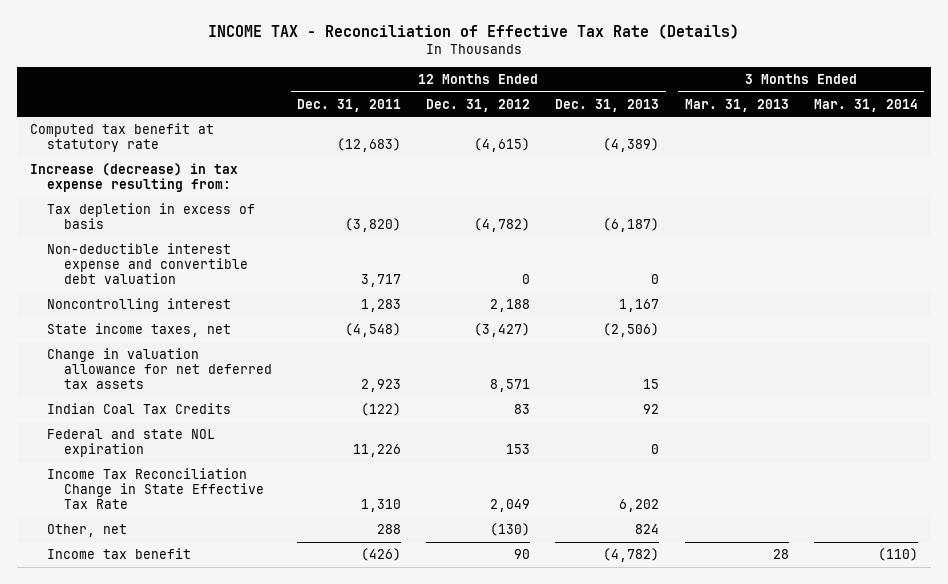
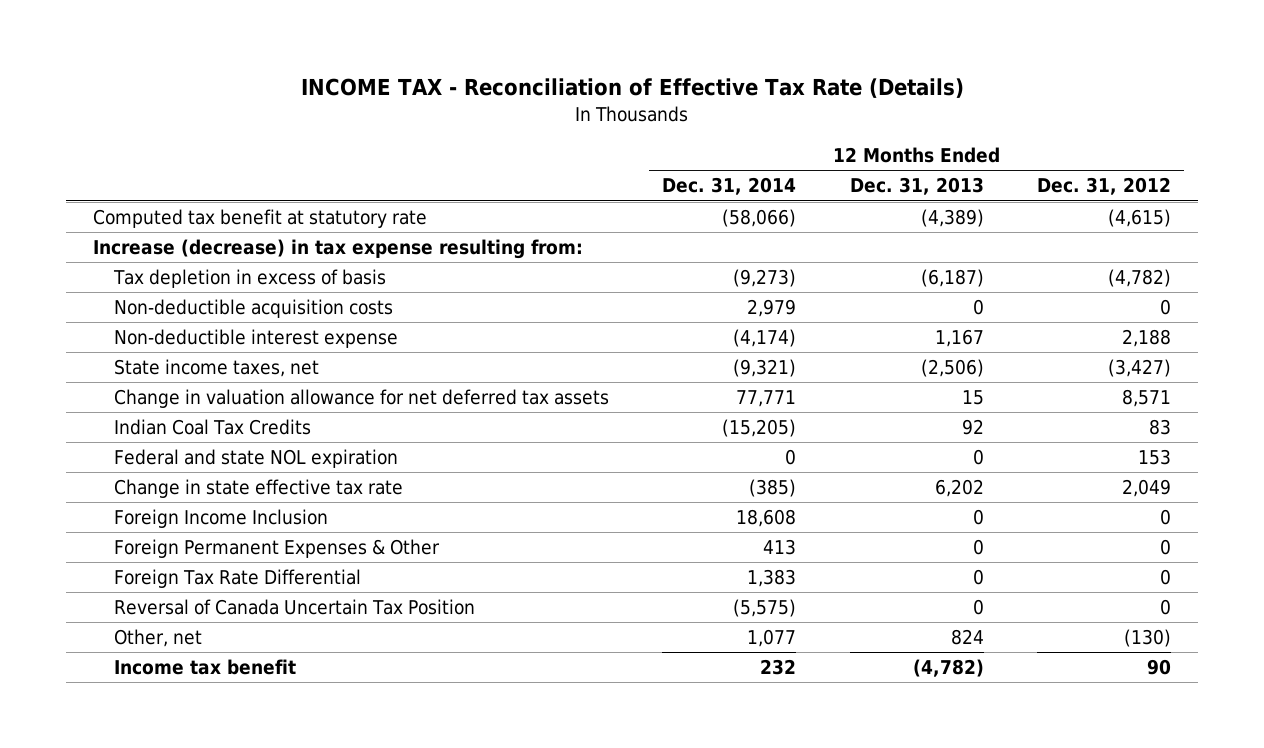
- | 12 Months Ended Dec. 31, 2011 | 12 Months Ended Dec. 31, 2012 | 12 Months Ended Dec. 31, 2013 | 3 Months Ended Mar. 31, 2013 | 3 Months Ended Mar. 31, 2014
+ | 12 Months Ended Dec. 31, 2014 | 12 Months Ended Dec. 31, 2013 | 12 Months Ended Dec. 31, 2012
- Non-deductible interest expense and convertible debt valuation | 3,717 | 0 | 0 | |
- Noncontrolling interest | 1,283 | 2,188 | 1,167 | |
+ Non-deductible acquisition costs | 2,979 | 0 | 0
+ Non-deductible interest expense | (4,174) | 1,167 | 2,188
- Income Tax Reconciliation Change in State Effective Tax Rate | 1,310 | 2,049 | 6,202 | |
+ Change in state effective tax rate | (385) | 6,202 | 2,049
+ Foreign Income Inclusion | 18,608 | 0 | 0
+ Foreign Permanent Expenses & Other | 413 | 0 | 0
+ Foreign Tax Rate Differential | 1,383 | 0 | 0
+ Reversal of Canada Uncertain Tax Position | (5,575) | 0 | 0

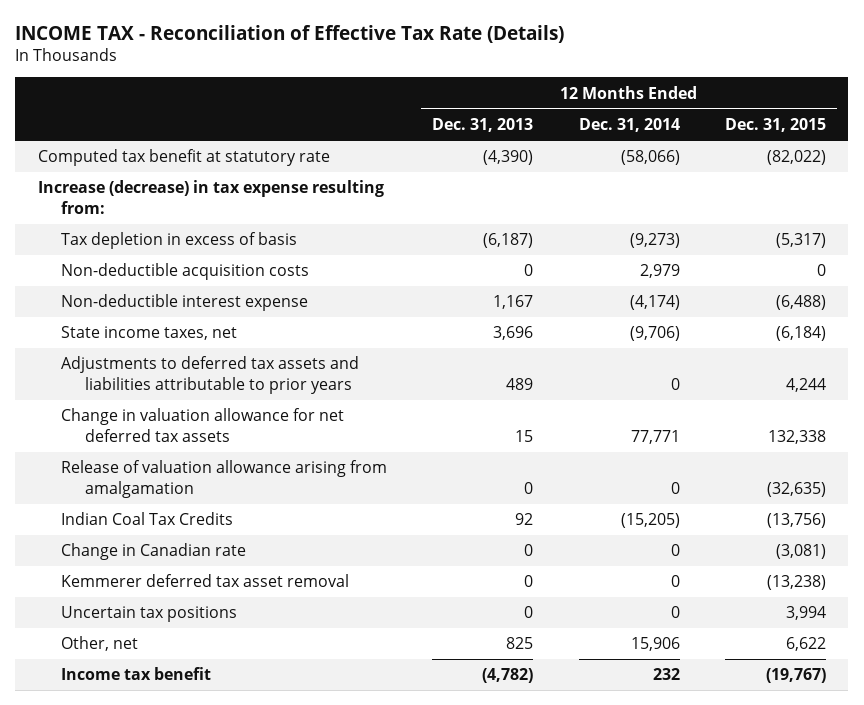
- | 12 Months Ended Dec. 31, 2014 | 12 Months Ended Dec. 31, 2013 | 12 Months Ended Dec. 31, 2012
+ | 12 Months Ended Dec. 31, 2013 | 12 Months Ended Dec. 31, 2014 | 12 Months Ended Dec. 31, 2015
- Computed tax benefit at statutory rate | (58,066) | (4,389) | (4,615)
+ Computed tax benefit at statutory rate | (4,390) | (58,066) | (82,022)
- State income taxes, net | (9,321) | (2,506) | (3,427)
+ State income taxes, net | 3,696 | (9,706) | (6,184)
+ Adjustments to deferred tax assets and liabilities attributable to prior years | 489 | 0 | 4,244
+ Release of valuation allowance arising from amalgamation | 0 | 0 | (32,635)
- Federal and state NOL expiration | 0 | 0 | 153
- Change in state effective tax rate | (385) | 6,202 | 2,049
- Foreign Income Inclusion | 18,608 | 0 | 0
- Foreign Permanent Expenses & Other | 413 | 0 | 0
- Foreign Tax Rate Differential | 1,383 | 0 | 0
- Reversal of Canada Uncertain Tax Position | (5,575) | 0 | 0
- Other, net | 1,077 | 824 | (130)
+ Change in Canadian rate | 0 | 0 | (3,081)
+ Kemmerer deferred tax asset removal | 0 | 0 | (13,238)
+ Uncertain tax positions | 0 | 0 | 3,994
+ Other, net | 825 | 15,906 | 6,622

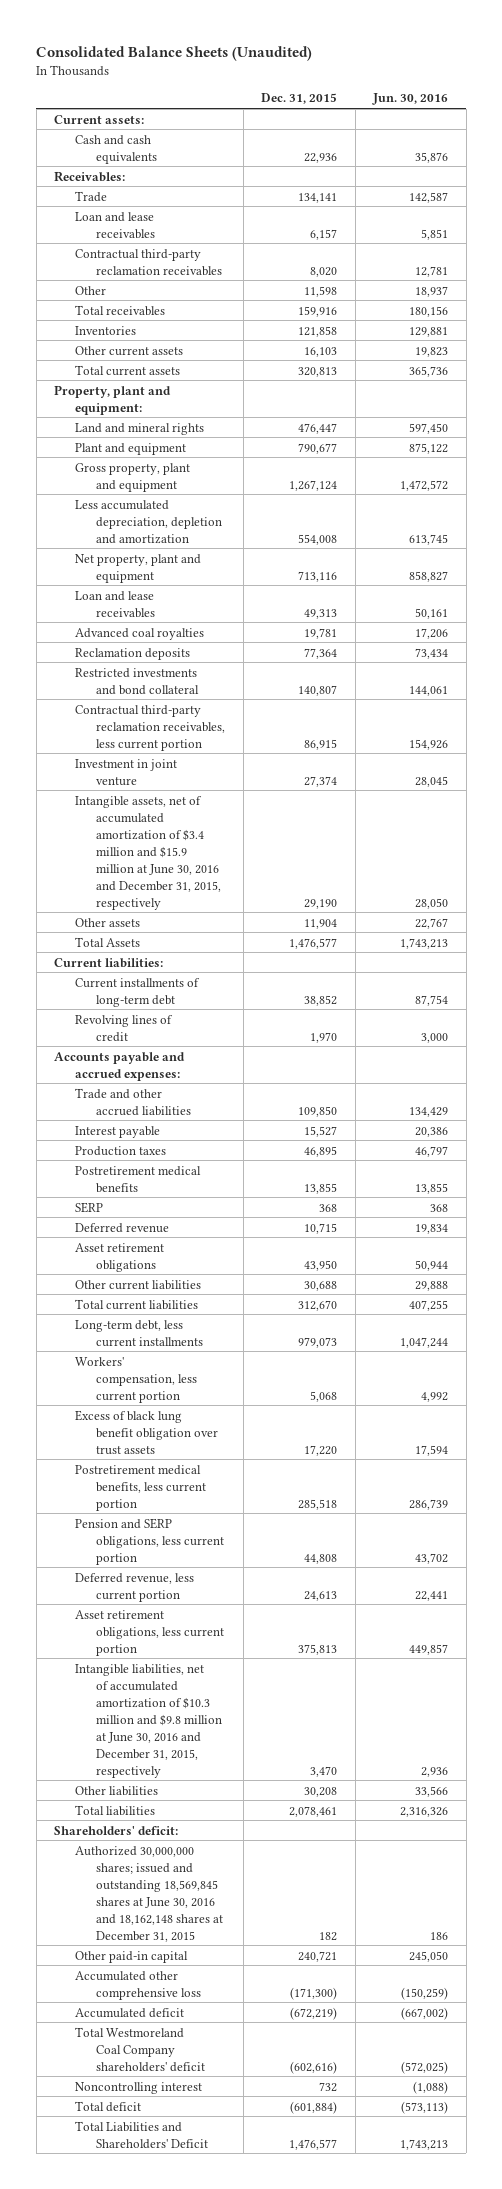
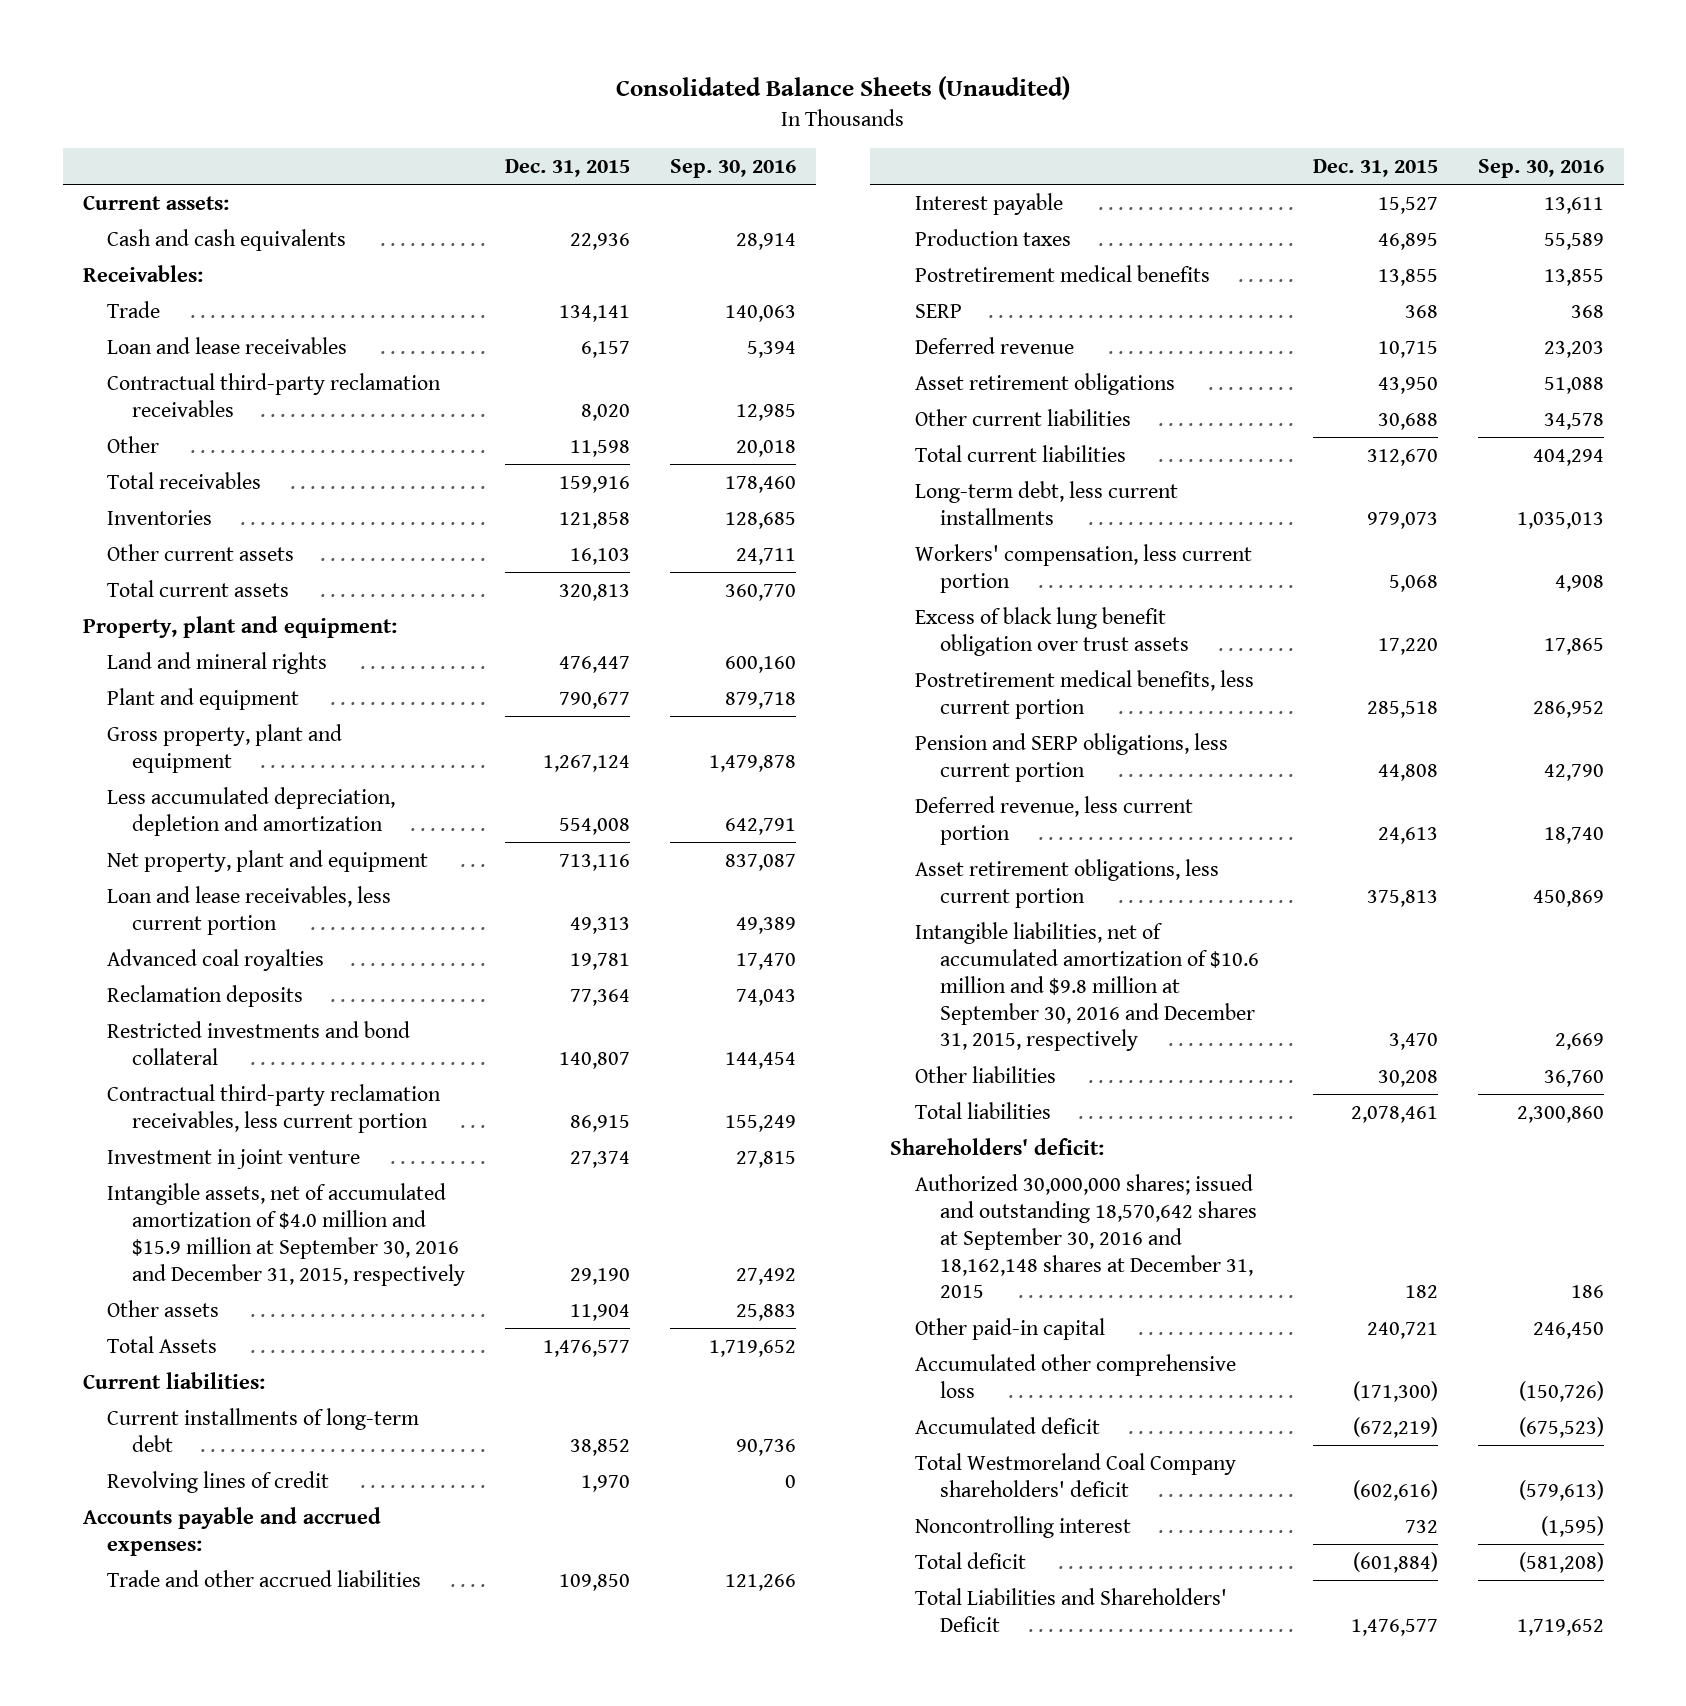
- | Dec. 31, 2015 | Jun. 30, 2016
+ | Dec. 31, 2015 | Sep. 30, 2016
- Loan and lease receivables | 49,313 | 50,161
+ Loan and lease receivables, less current portion | 49,313 | 49,389
- Intangible assets, net of accumulated amortization of $3.4 million and $15.9 million at June 30, 2016 and December 31, 2015, respectively | 29,190 | 28,050
+ Intangible assets, net of accumulated amortization of $4.0 million and $15.9 million at September 30, 2016 and December 31, 2015, respectively | 29,190 | 27,492
- Intangible liabilities, net of accumulated amortization of $10.3 million and $9.8 million at June 30, 2016 and December 31, 2015, respectively | 3,470 | 2,936
+ Intangible liabilities, net of accumulated amortization of $10.6 million and $9.8 million at September 30, 2016 and December 31, 2015, respectively | 3,470 | 2,669
- Authorized 30,000,000 shares; issued and outstanding 18,569,845 shares at June 30, 2016 and 18,162,148 shares at December 31, 2015 | 182 | 186
+ Authorized 30,000,000 shares; issued and outstanding 18,570,642 shares at September 30, 2016 and 18,162,148 shares at December 31, 2015 | 182 | 186

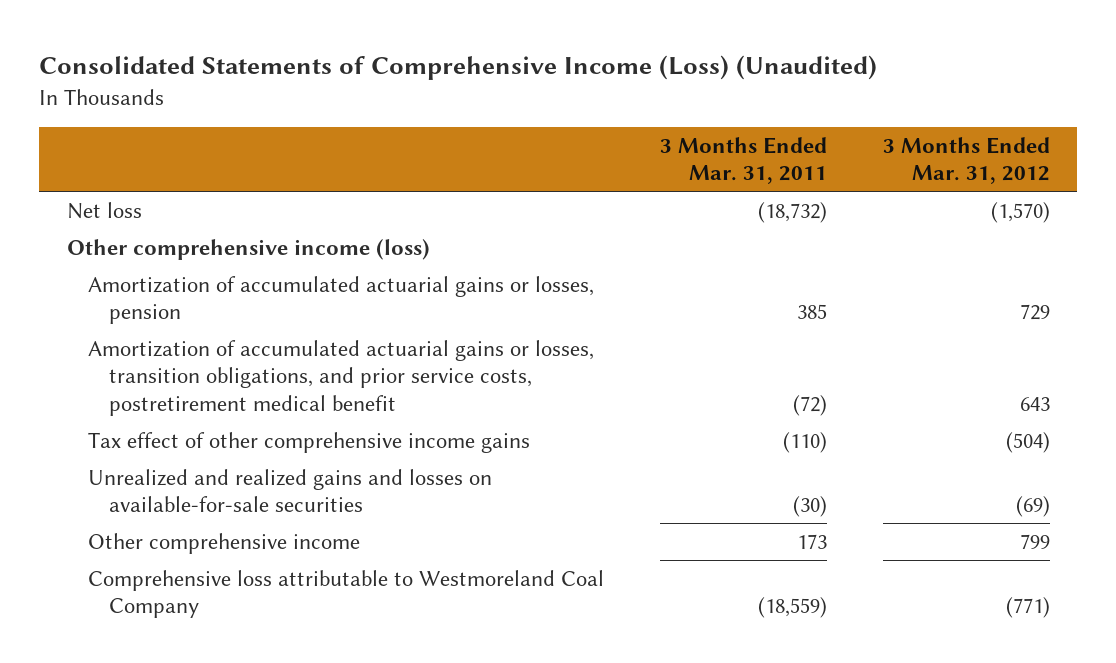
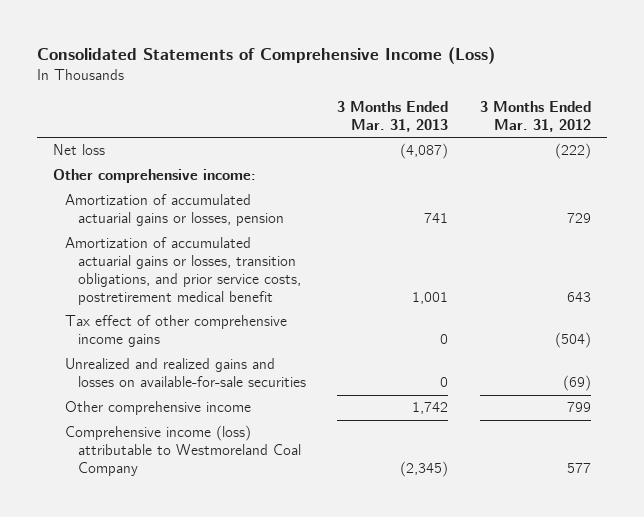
- Consolidated Statements of Comprehensive Income (Loss) (Unaudited)
+ Consolidated Statements of Comprehensive Income (Loss)
- | 3 Months Ended Mar. 31, 2011 | 3 Months Ended Mar. 31, 2012
+ | 3 Months Ended Mar. 31, 2013 | 3 Months Ended Mar. 31, 2012
- Net loss | (18,732) | (1,570)
- Other comprehensive income (loss)
+ Net loss | (4,087) | (222)
+ Other comprehensive income:
- Comprehensive loss attributable to Westmoreland Coal Company | (18,559) | (771)
+ Comprehensive income (loss) attributable to Westmoreland Coal Company | (2,345) | 577

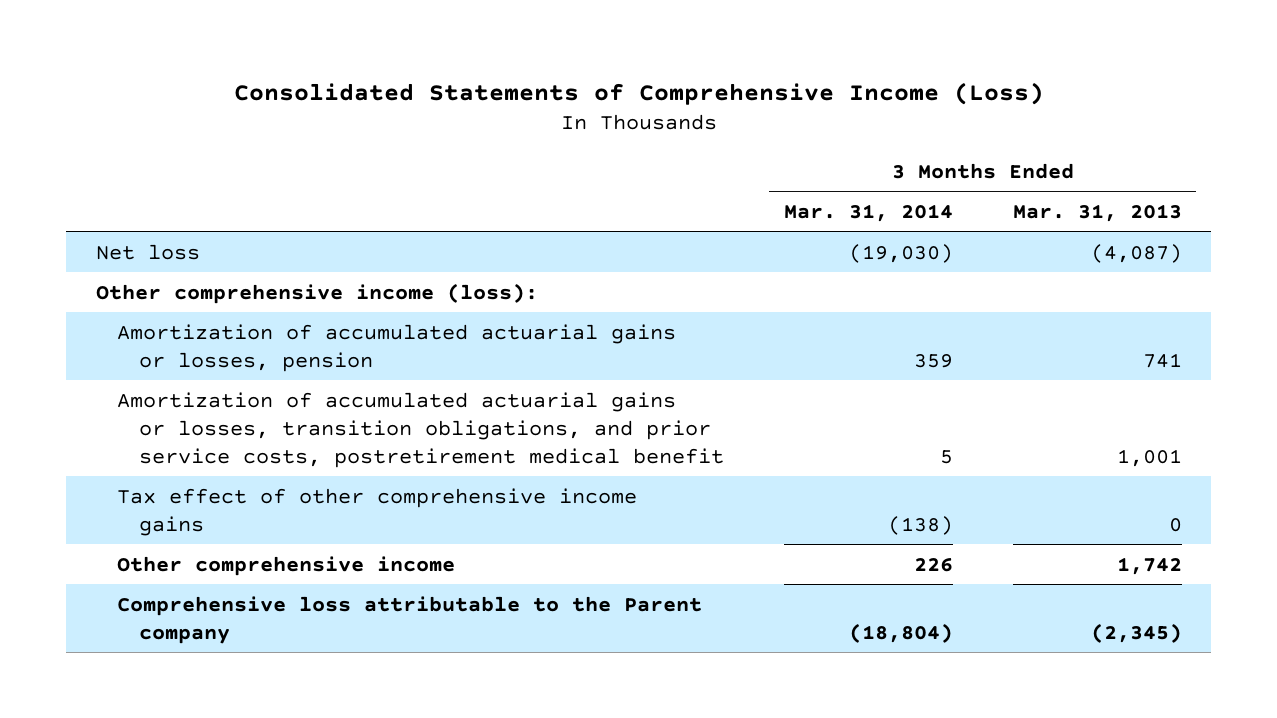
- | 3 Months Ended Mar. 31, 2013 | 3 Months Ended Mar. 31, 2012
+ | 3 Months Ended Mar. 31, 2014 | 3 Months Ended Mar. 31, 2013
- Other comprehensive income:
+ Other comprehensive income (loss):
- Unrealized and realized gains and losses on available-for-sale securities | 0 | (69)
- Comprehensive income (loss) attributable to Westmoreland Coal Company | (2,345) | 577
+ Comprehensive loss attributable to the Parent company | (18,804) | (2,345)

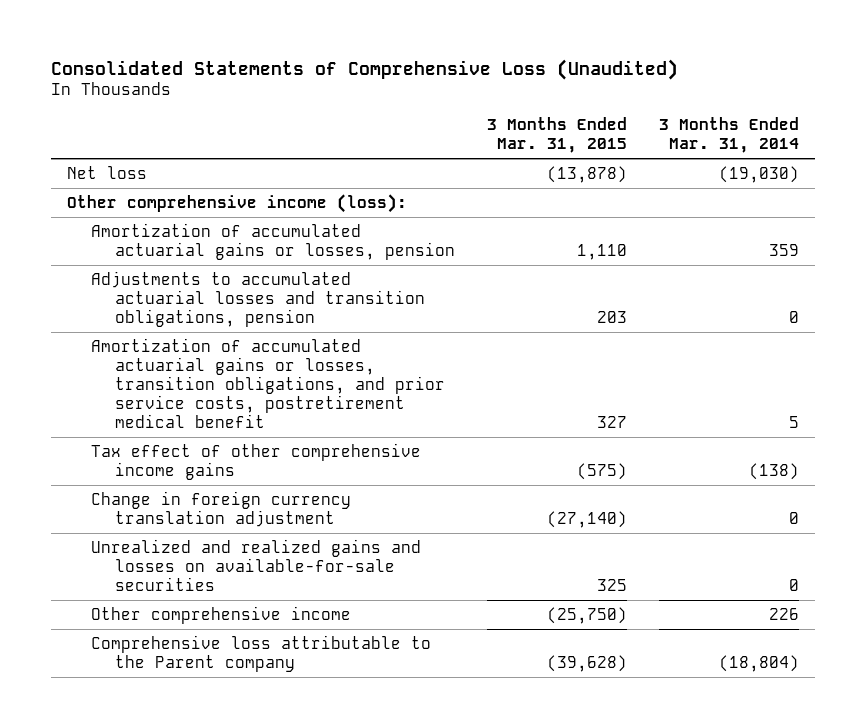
- Consolidated Statements of Comprehensive Income (Loss)
+ Consolidated Statements of Comprehensive Loss (Unaudited)
- | 3 Months Ended Mar. 31, 2014 | 3 Months Ended Mar. 31, 2013
+ | 3 Months Ended Mar. 31, 2015 | 3 Months Ended Mar. 31, 2014
+ Adjustments to accumulated actuarial losses and transition obligations, pension | 203 | 0
+ Change in foreign currency translation adjustment | (27,140) | 0
+ Unrealized and realized gains and losses on available-for-sale securities | 325 | 0

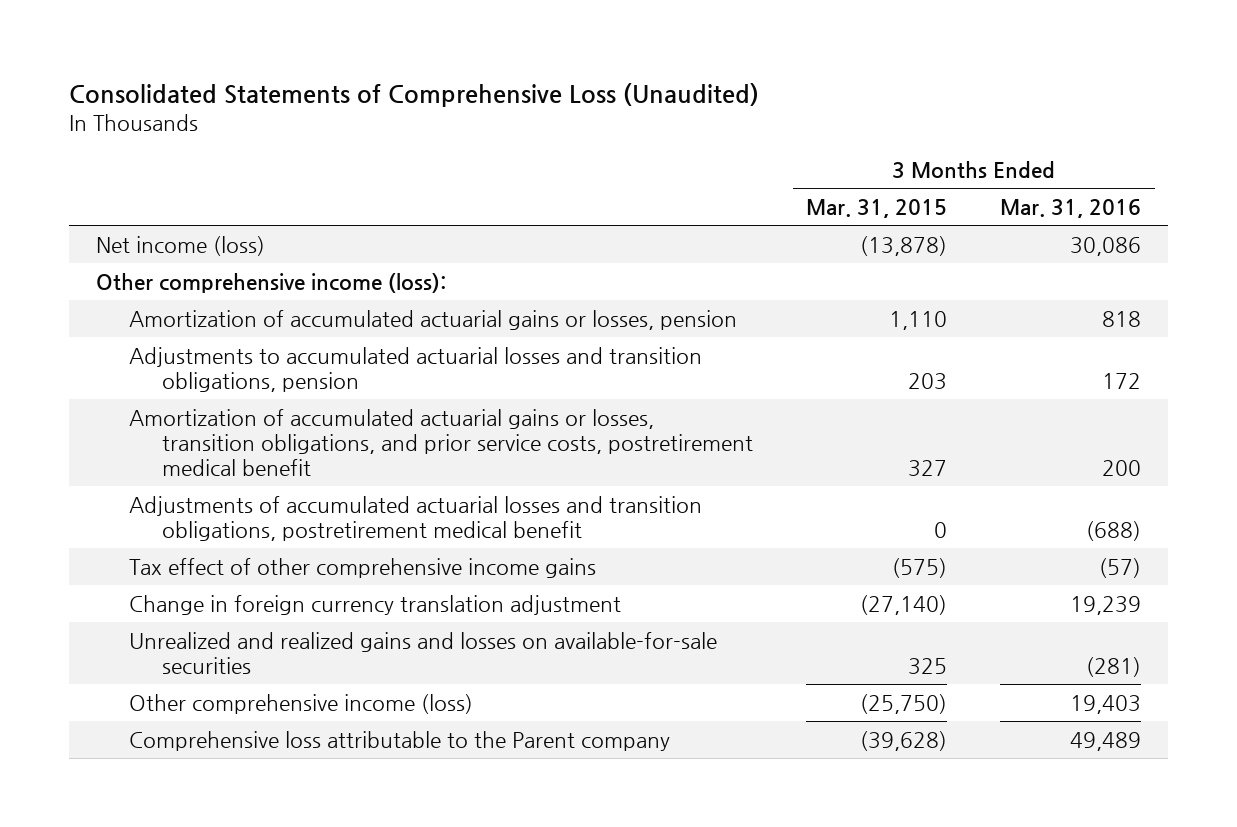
- | 3 Months Ended Mar. 31, 2015 | 3 Months Ended Mar. 31, 2014
+ | 3 Months Ended Mar. 31, 2015 | 3 Months Ended Mar. 31, 2016
- Net loss | (13,878) | (19,030)
+ Net income (loss) | (13,878) | 30,086
+ Adjustments of accumulated actuarial losses and transition obligations, postretirement medical benefit | 0 | (688)
- Other comprehensive income | (25,750) | 226
+ Other comprehensive income (loss) | (25,750) | 19,403

